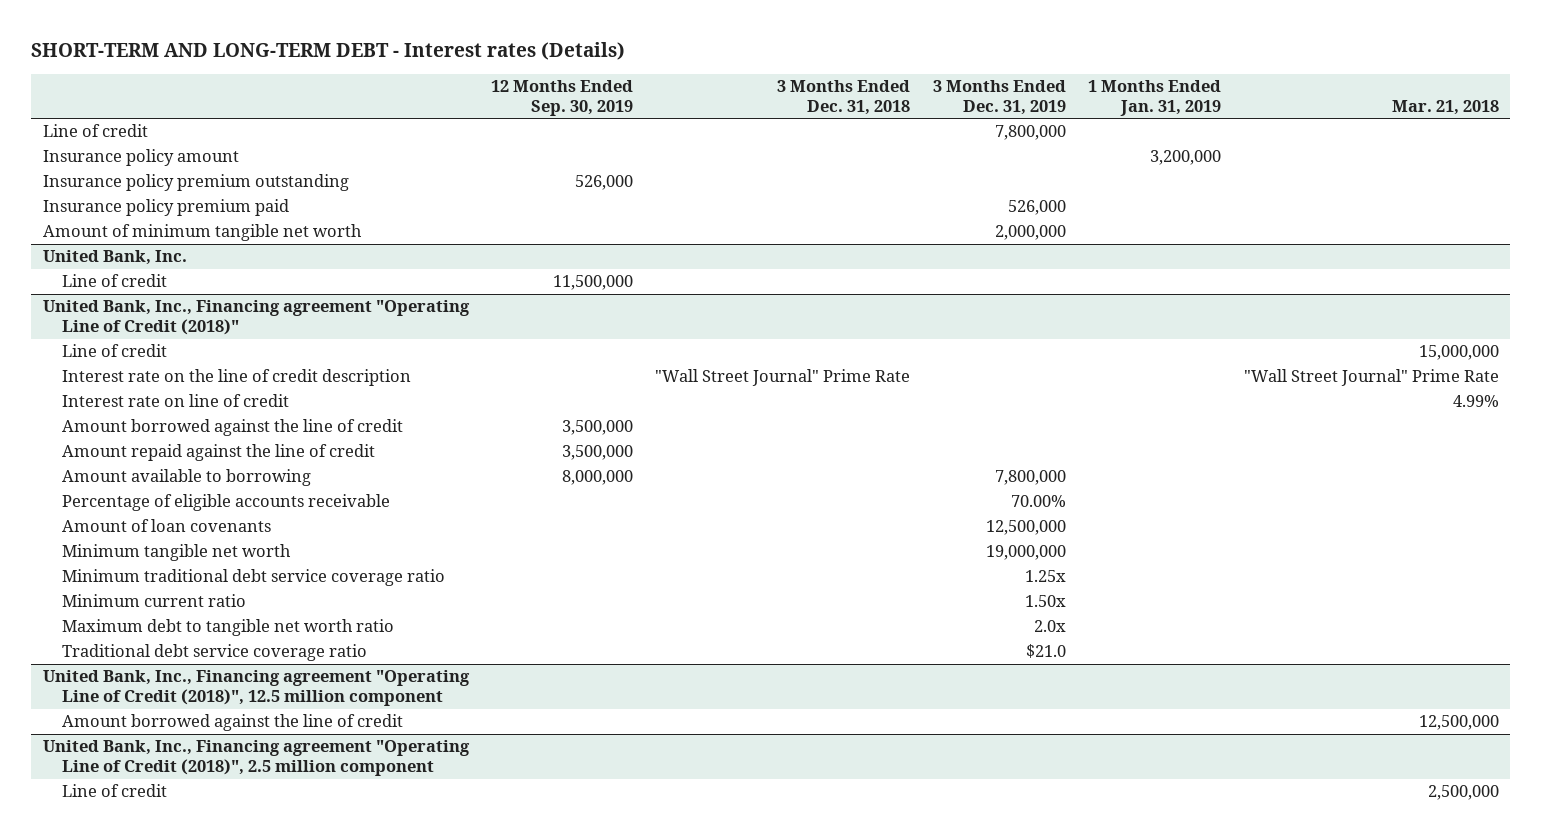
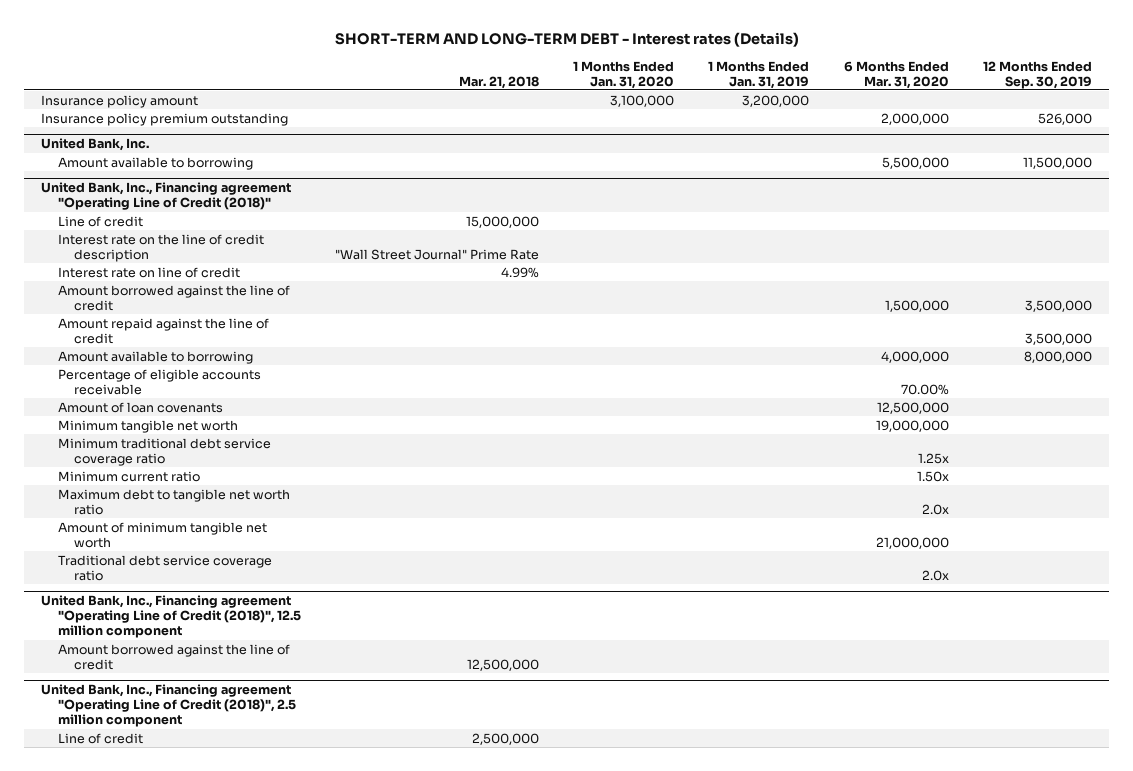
- | 12 Months Ended Sep. 30, 2019 | 3 Months Ended Dec. 31, 2018 | 3 Months Ended Dec. 31, 2019 | 1 Months Ended Jan. 31, 2019 | Mar. 21, 2018
+ | Mar. 21, 2018 | 1 Months Ended Jan. 31, 2020 | 1 Months Ended Jan. 31, 2019 | 6 Months Ended Mar. 31, 2020 | 12 Months Ended Sep. 30, 2019
- Line of credit | | | 7,800,000 | |
- Insurance policy premium paid | | | 526,000 | |
- Amount of minimum tangible net worth | | | 2,000,000 | |
@ United Bank, Inc.
- Line of credit | 11,500,000 | | | |
+ Amount available to borrowing | | | | 5,500,000 | 11,500,000
@ United Bank, Inc., Financing agreement "Operating Line of Credit (2018)"
+ Amount of minimum tangible net worth | | | | 21,000,000 |

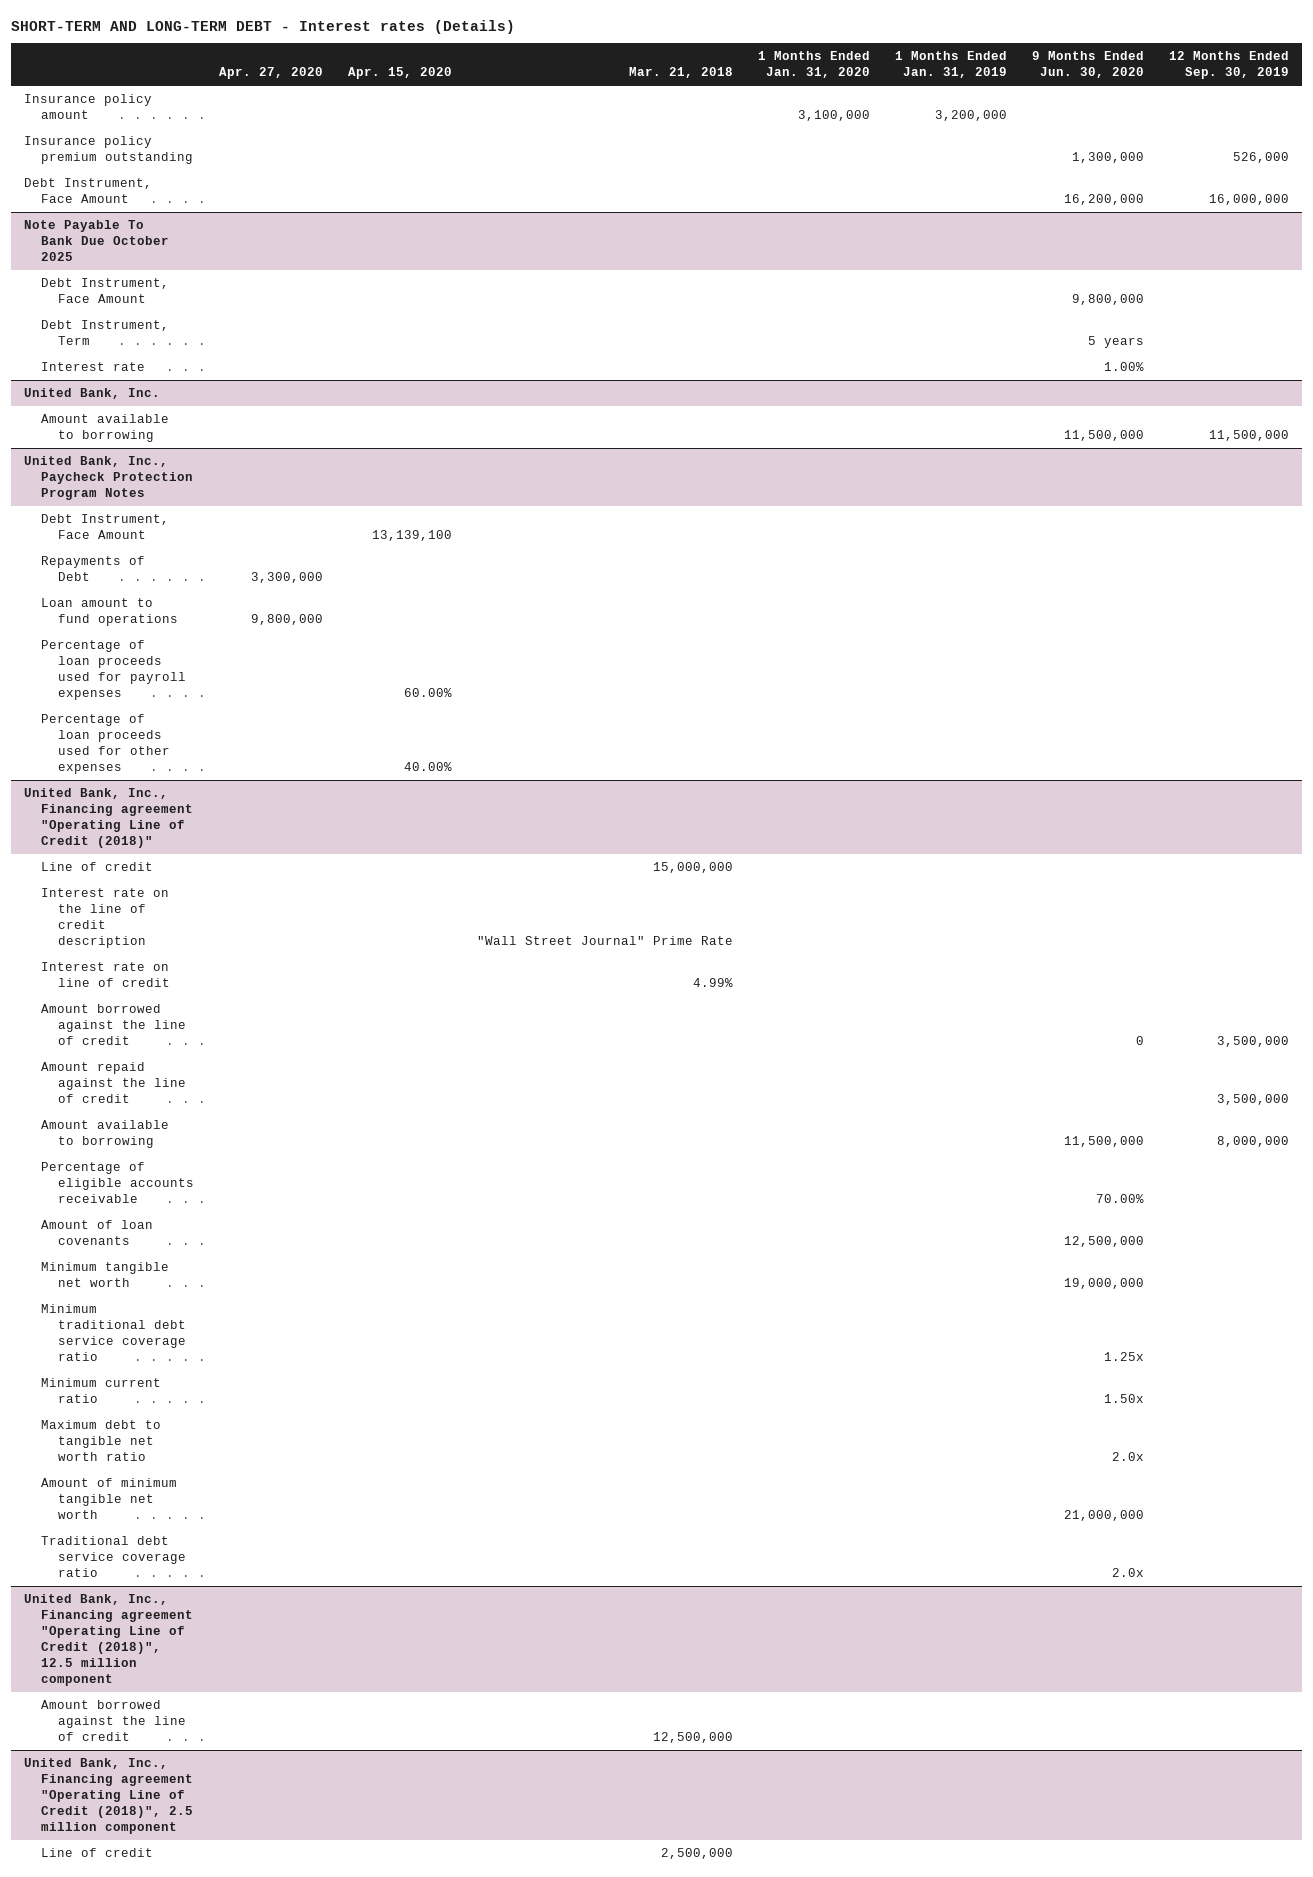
- | Mar. 21, 2018 | 1 Months Ended Jan. 31, 2020 | 1 Months Ended Jan. 31, 2019 | 6 Months Ended Mar. 31, 2020 | 12 Months Ended Sep. 30, 2019
+ | Apr. 27, 2020 | Apr. 15, 2020 | Mar. 21, 2018 | 1 Months Ended Jan. 31, 2020 | 1 Months Ended Jan. 31, 2019 | 9 Months Ended Jun. 30, 2020 | 12 Months Ended Sep. 30, 2019
+ Debt Instrument, Face Amount | | | | | | 16,200,000 | 16,000,000
+ Note Payable To Bank Due October 2025
+ Debt Instrument, Face Amount | | | | | | 9,800,000 |
+ Debt Instrument, Term | | | | | | 5 years |
+ Interest rate | | | | | | 1.00% |
+ United Bank, Inc., Paycheck Protection Program Notes
+ Debt Instrument, Face Amount | | 13,139,100 | | | | |
+ Repayments of Debt | 3,300,000 | | | | | |
+ Loan amount to fund operations | 9,800,000 | | | | | |
+ Percentage of loan proceeds used for payroll expenses | | 60.00% | | | | |
+ Percentage of loan proceeds used for other expenses | | 40.00% | | | | |

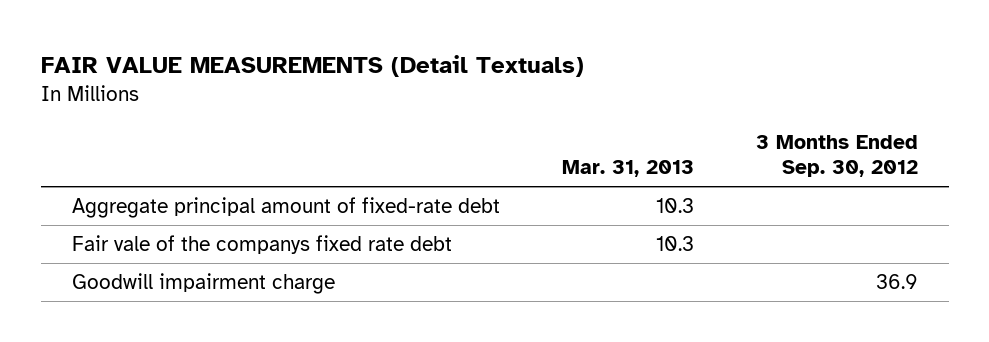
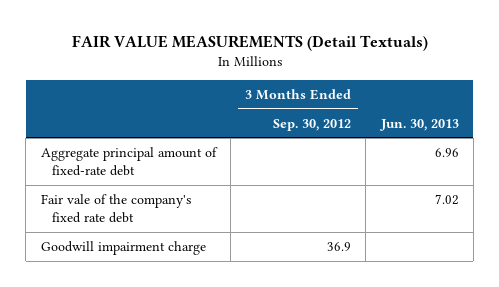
- | Mar. 31, 2013 | 3 Months Ended Sep. 30, 2012
+ | 3 Months Ended Sep. 30, 2012 | Jun. 30, 2013
- Fair vale of the companys fixed rate debt | 10.3 |
+ Fair vale of the company's fixed rate debt | | 7.02

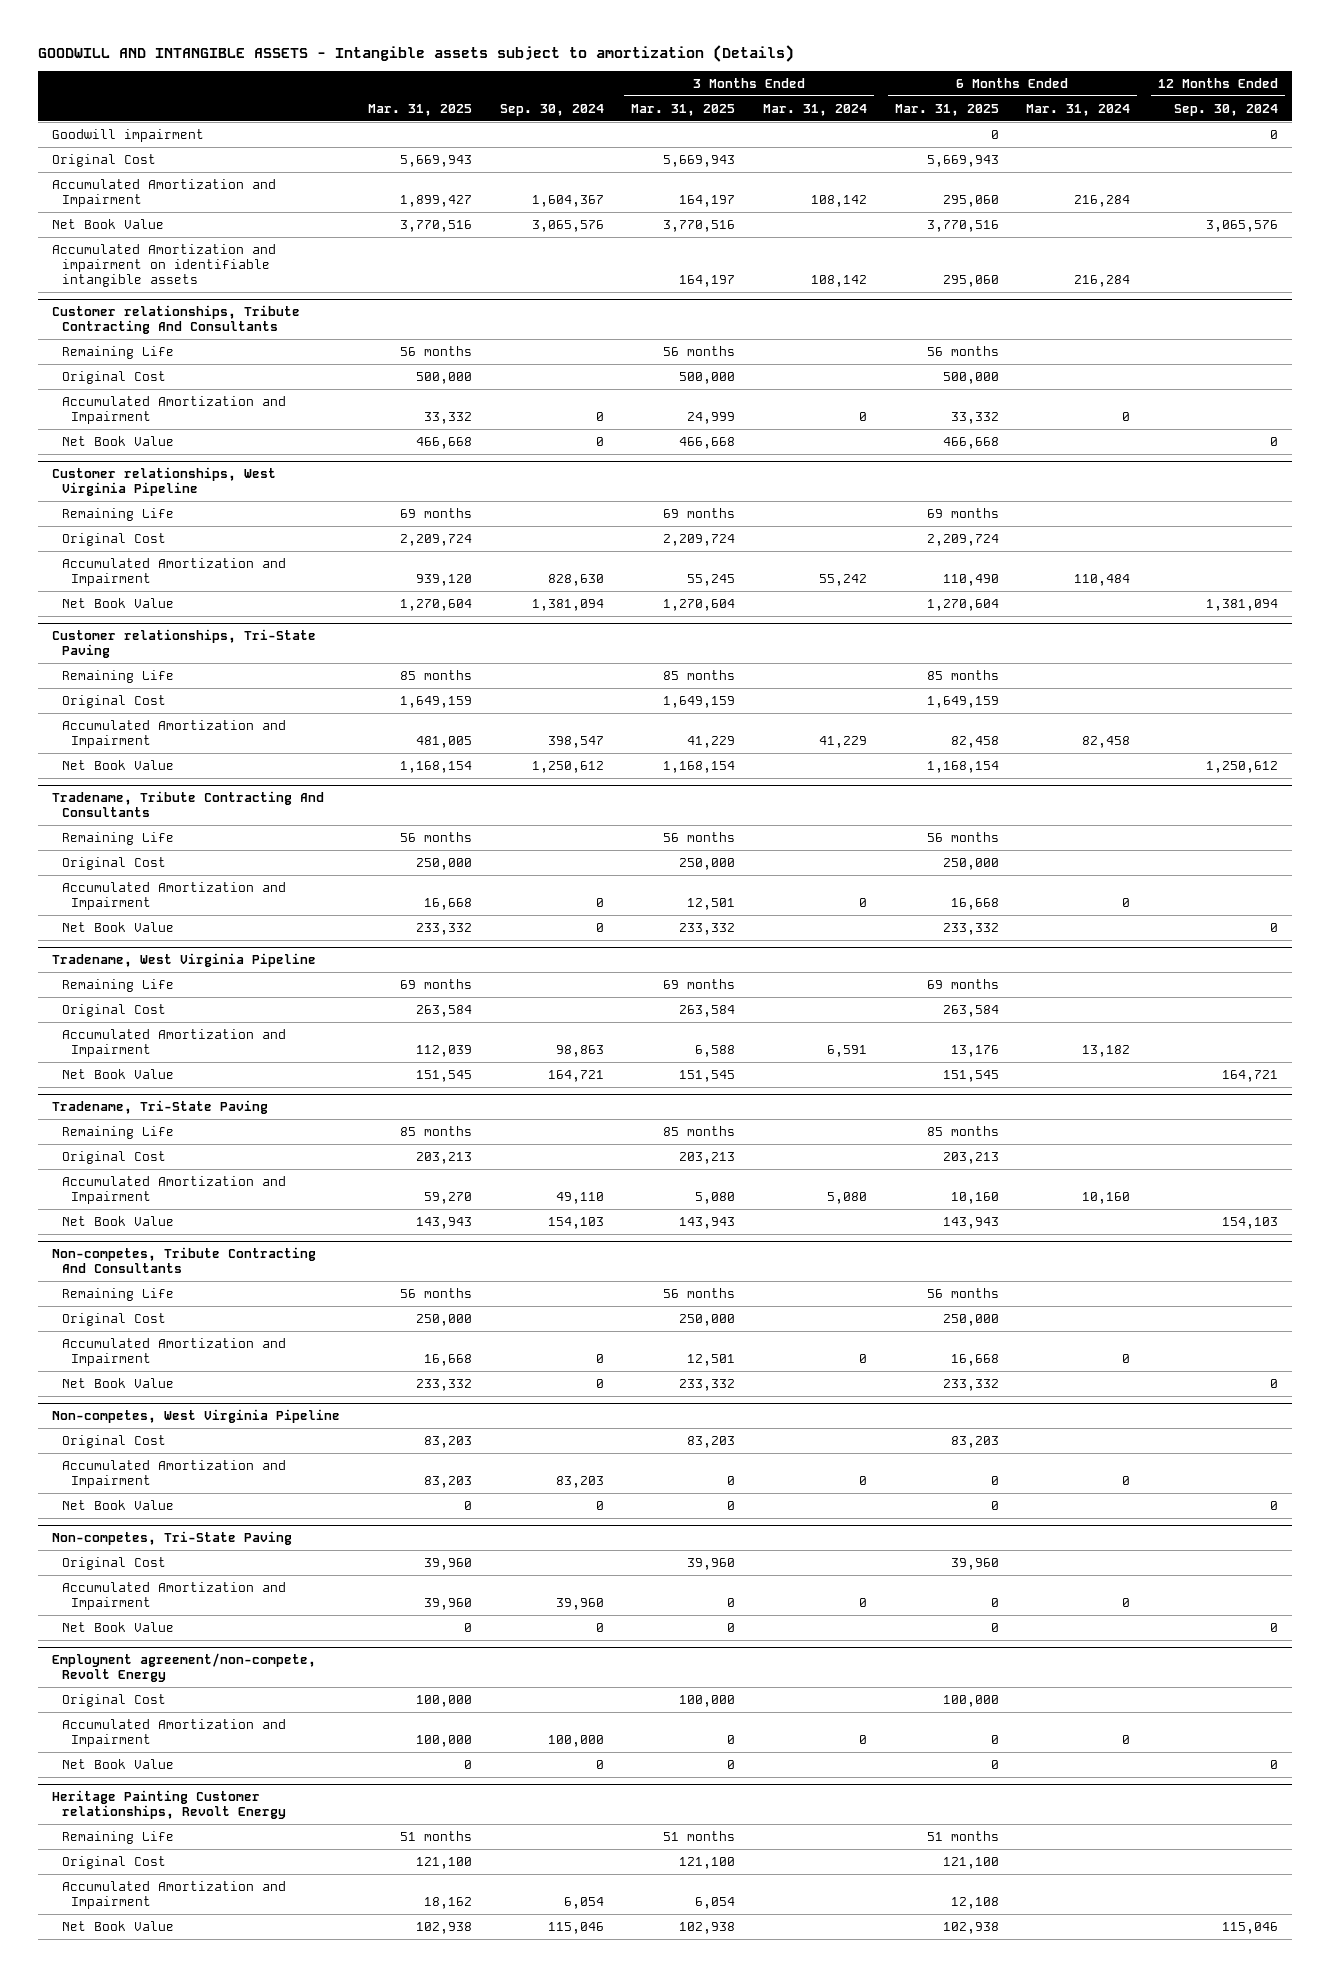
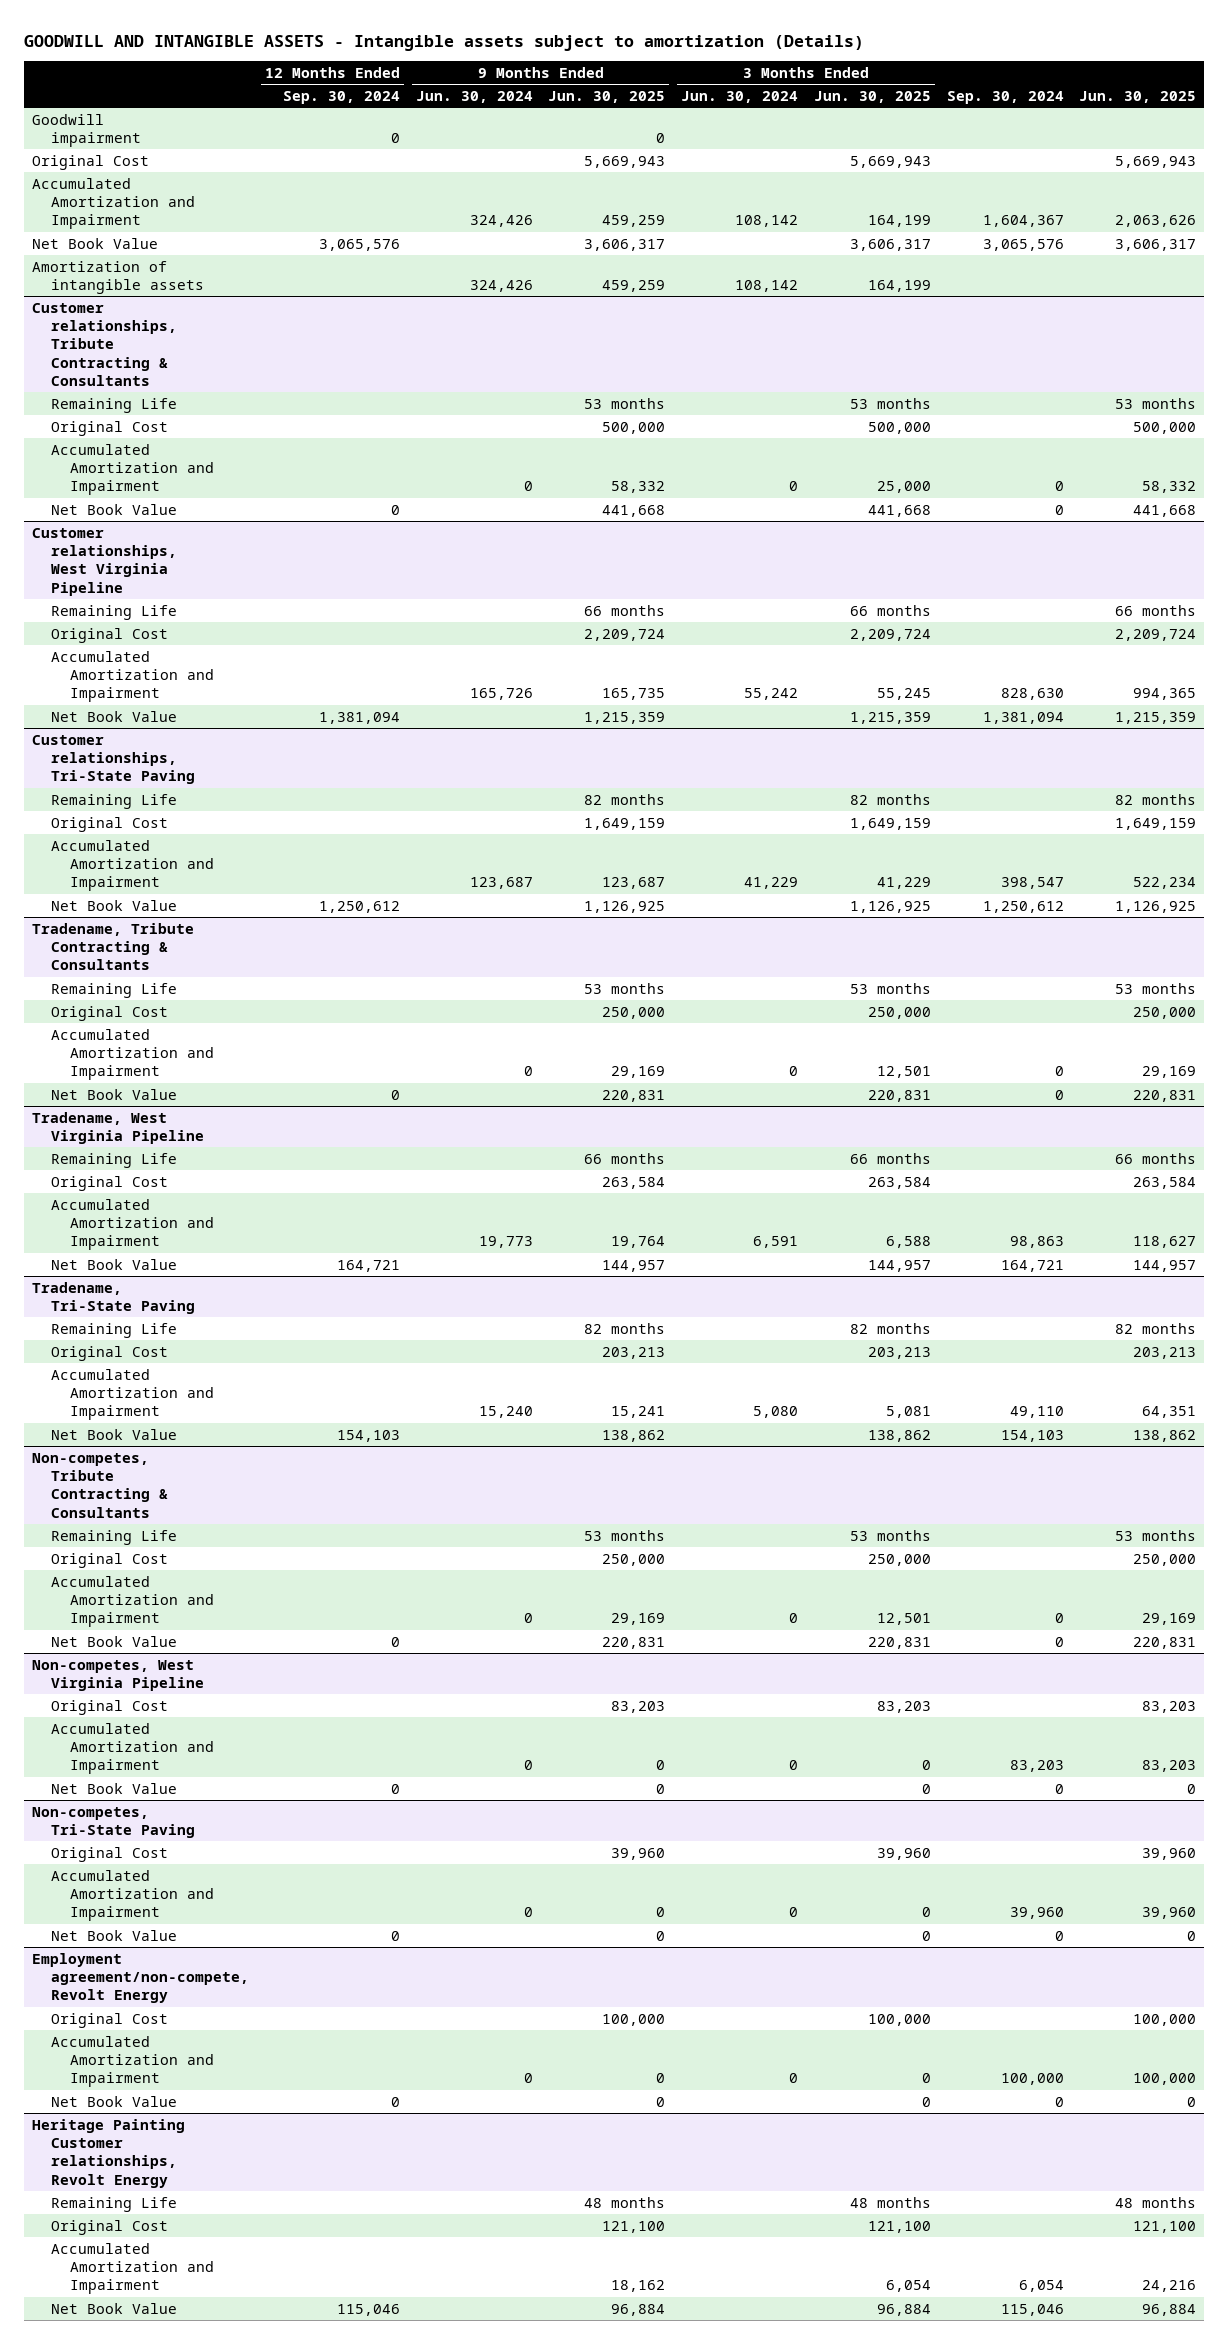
- | Mar. 31, 2025 | Sep. 30, 2024 | 3 Months Ended Mar. 31, 2025 | 3 Months Ended Mar. 31, 2024 | 6 Months Ended Mar. 31, 2025 | 6 Months Ended Mar. 31, 2024 | 12 Months Ended Sep. 30, 2024
+ | 12 Months Ended Sep. 30, 2024 | 9 Months Ended Jun. 30, 2024 | 9 Months Ended Jun. 30, 2025 | 3 Months Ended Jun. 30, 2024 | 3 Months Ended Jun. 30, 2025 | Sep. 30, 2024 | Jun. 30, 2025
- Accumulated Amortization and impairment on identifiable intangible assets | | | 164,197 | 108,142 | 295,060 | 216,284 |
- Customer relationships, Tribute Contracting And Consultants
+ Amortization of intangible assets | | 324,426 | 459,259 | 108,142 | 164,199 | |
+ Customer relationships, Tribute Contracting & Consultants
- Tradename, Tribute Contracting And Consultants
+ Tradename, Tribute Contracting & Consultants
- Non-competes, Tribute Contracting And Consultants
+ Non-competes, Tribute Contracting & Consultants

